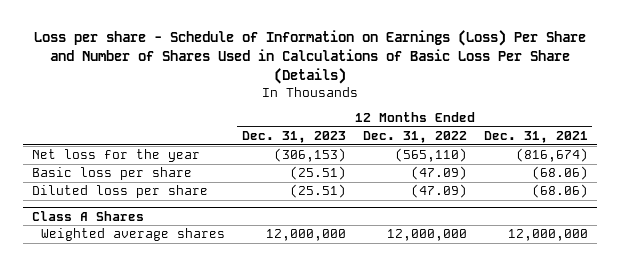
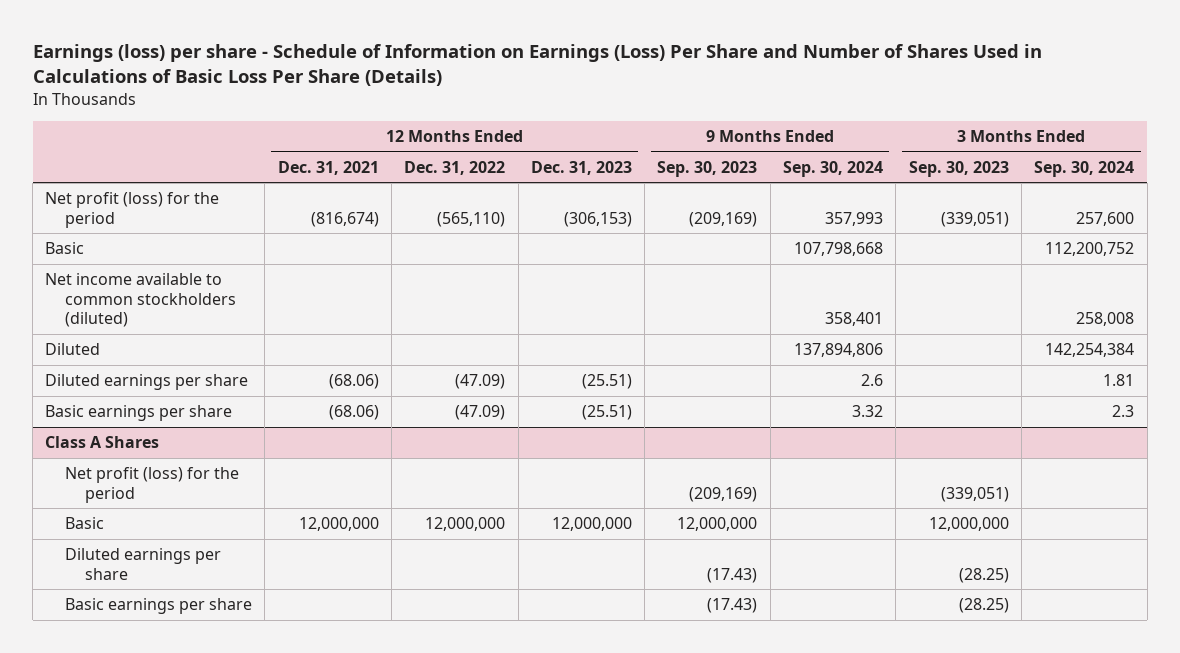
- Loss per share - Schedule of Information on Earnings (Loss) Per Share and Number of Shares Used in Calculations of Basic Loss Per Share (Details)
+ Earnings (loss) per share - Schedule of Information on Earnings (Loss) Per Share and Number of Shares Used in Calculations of Basic Loss Per Share (Details)
- | 12 Months Ended Dec. 31, 2023 | 12 Months Ended Dec. 31, 2022 | 12 Months Ended Dec. 31, 2021
+ | 12 Months Ended Dec. 31, 2021 | 12 Months Ended Dec. 31, 2022 | 12 Months Ended Dec. 31, 2023 | 9 Months Ended Sep. 30, 2023 | 9 Months Ended Sep. 30, 2024 | 3 Months Ended Sep. 30, 2023 | 3 Months Ended Sep. 30, 2024
- Net loss for the year | (306,153) | (565,110) | (816,674)
- Basic loss per share | (25.51) | (47.09) | (68.06)
- Diluted loss per share | (25.51) | (47.09) | (68.06)
+ Net profit (loss) for the period | (816,674) | (565,110) | (306,153) | (209,169) | 357,993 | (339,051) | 257,600
+ Basic | | | | | 107,798,668 | | 112,200,752
+ Net income available to common stockholders (diluted) | | | | | 358,401 | | 258,008
+ Diluted | | | | | 137,894,806 | | 142,254,384
+ Diluted earnings per share | (68.06) | (47.09) | (25.51) | | 2.6 | | 1.81
+ Basic earnings per share | (68.06) | (47.09) | (25.51) | | 3.32 | | 2.3
@ Class A Shares
- Weighted average shares | 12,000,000 | 12,000,000 | 12,000,000
+ Net profit (loss) for the period | | | | (209,169) | | (339,051) |
+ Basic | 12,000,000 | 12,000,000 | 12,000,000 | 12,000,000 | | 12,000,000 |
+ Diluted earnings per share | | | | (17.43) | | (28.25) |
+ Basic earnings per share | | | | (17.43) | | (28.25) |

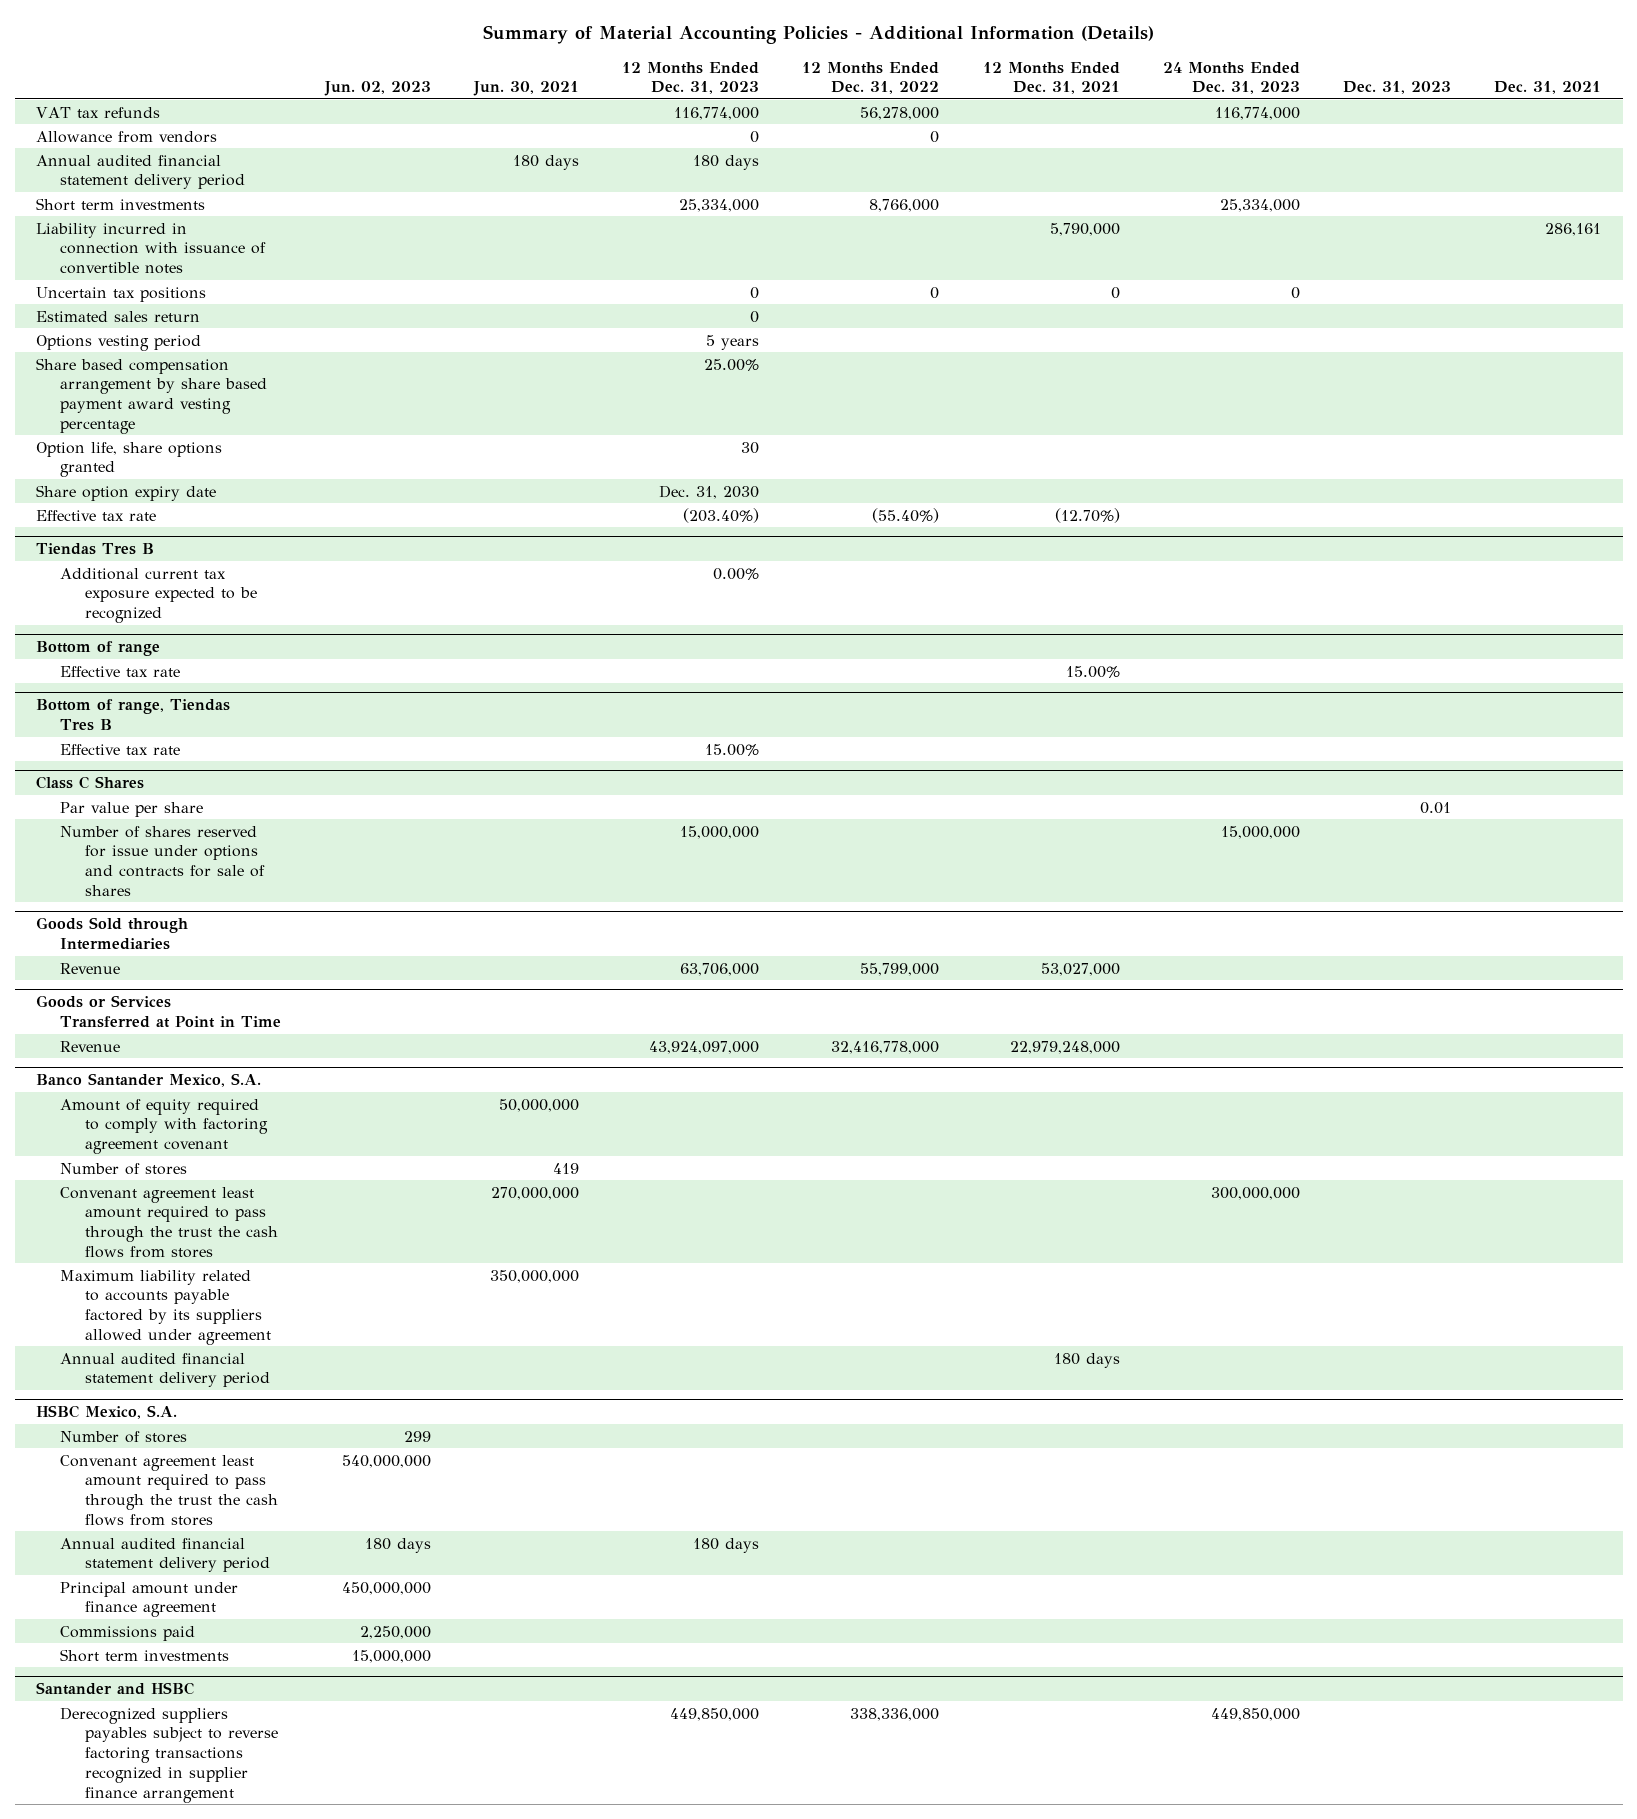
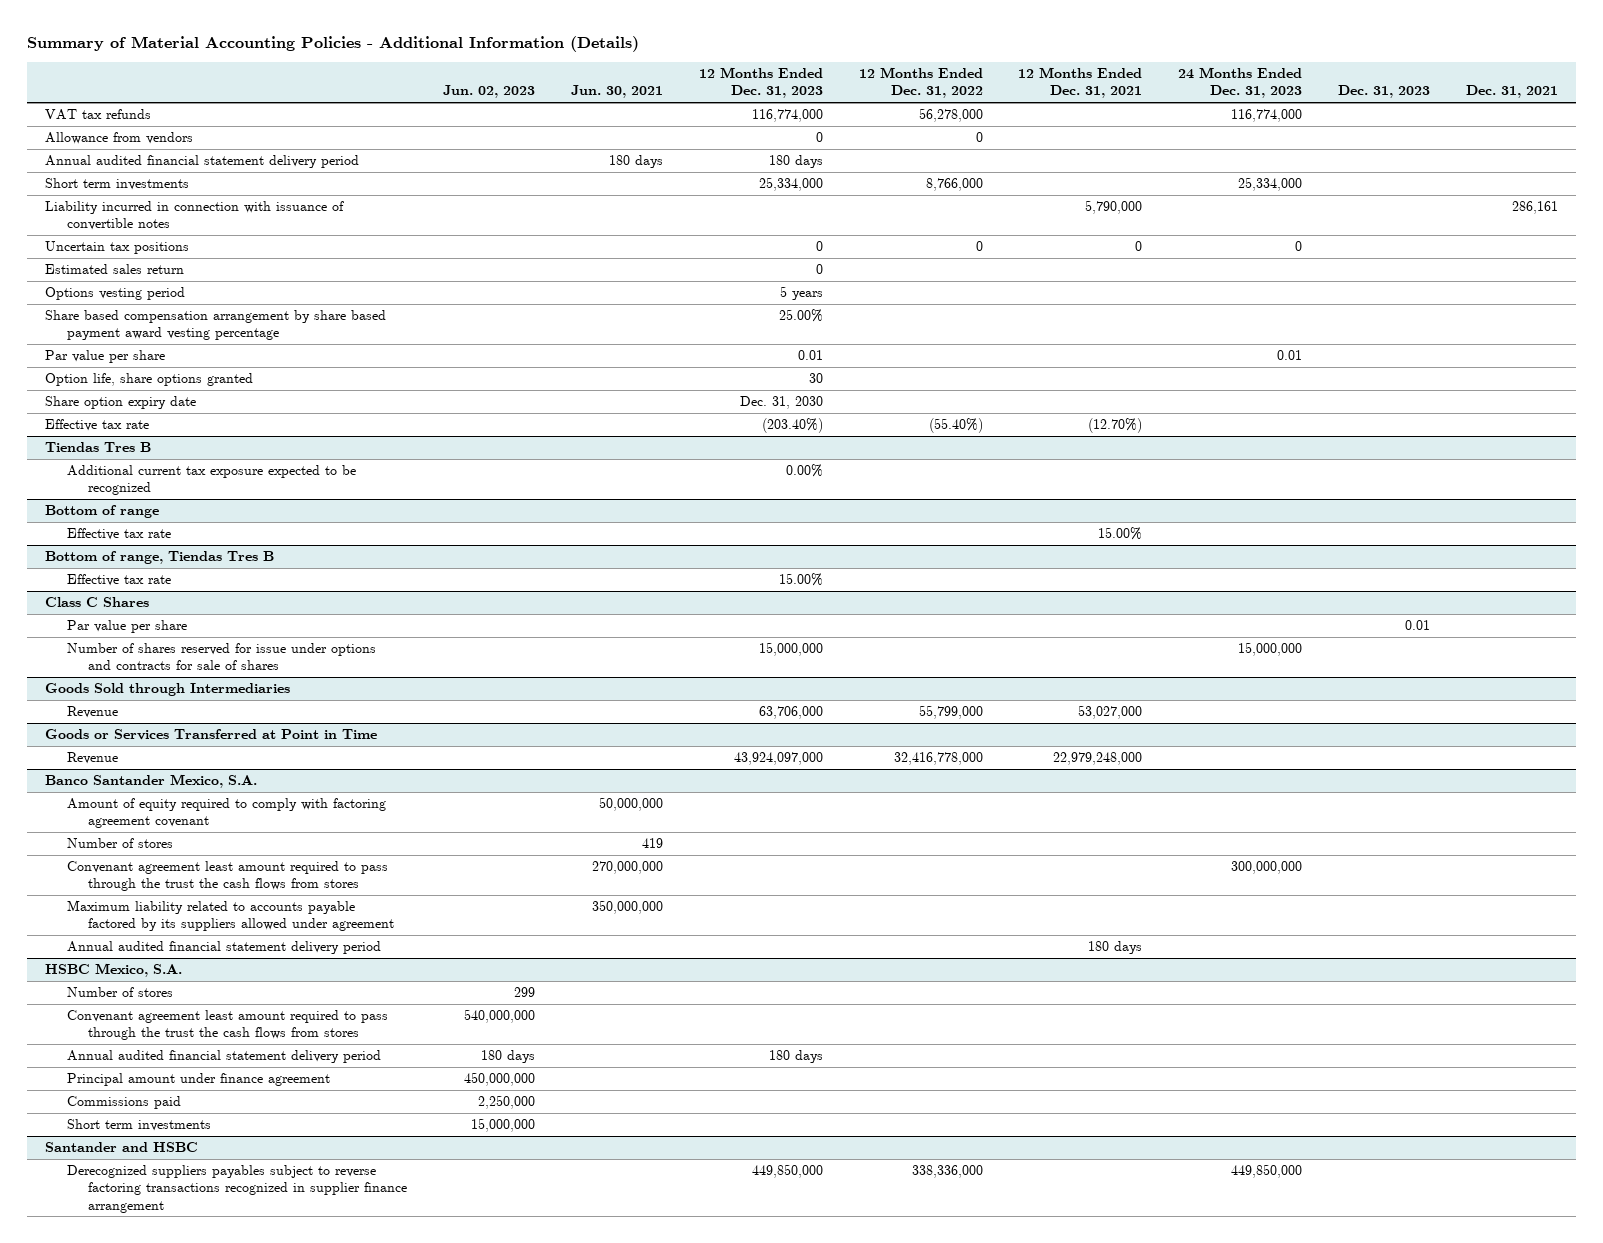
+ Par value per share | | | 0.01 | | | 0.01 | |

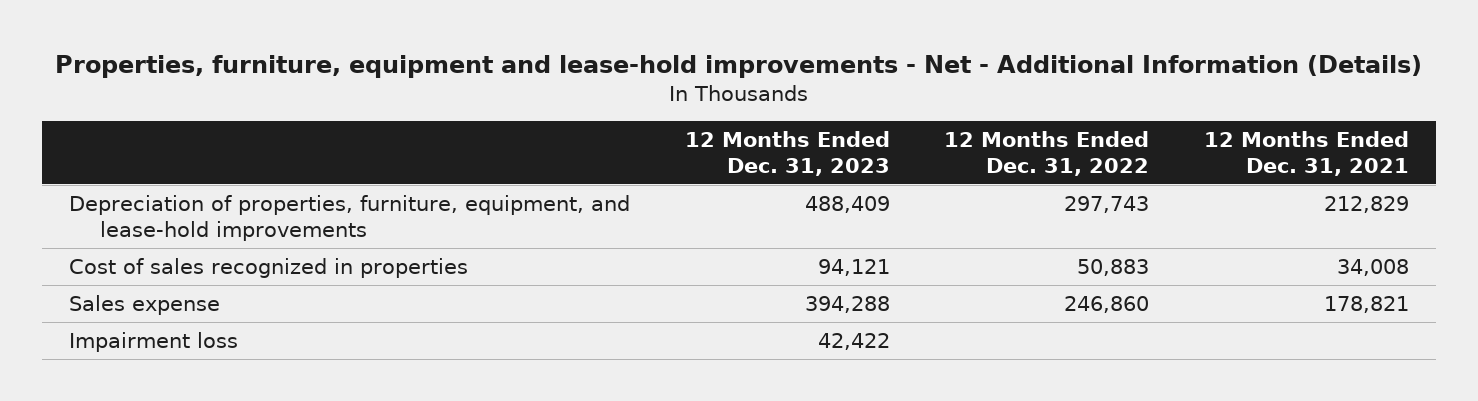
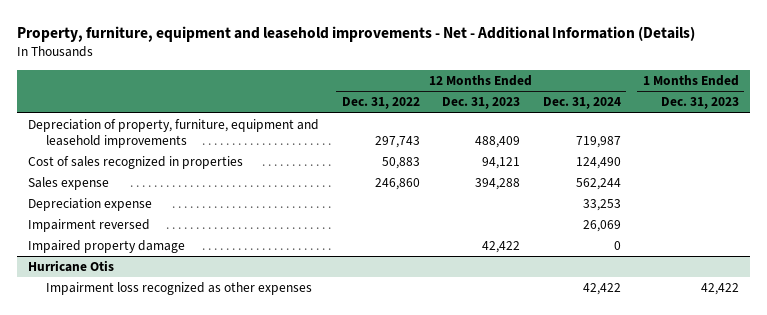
- Properties, furniture, equipment and lease-hold improvements - Net - Additional Information (Details)
+ Property, furniture, equipment and leasehold improvements - Net - Additional Information (Details)
- | 12 Months Ended Dec. 31, 2023 | 12 Months Ended Dec. 31, 2022 | 12 Months Ended Dec. 31, 2021
+ | 12 Months Ended Dec. 31, 2022 | 12 Months Ended Dec. 31, 2023 | 12 Months Ended Dec. 31, 2024 | 1 Months Ended Dec. 31, 2023
- Depreciation of properties, furniture, equipment, and lease-hold improvements | 488,409 | 297,743 | 212,829
+ Depreciation of property, furniture, equipment and leasehold improvements | 297,743 | 488,409 | 719,987 |
- Impairment loss | 42,422 | |
+ Depreciation expense | | | 33,253 |
+ Impairment reversed | | | 26,069 |
+ Impaired property damage | | 42,422 | 0 |
+ Hurricane Otis
+ Impairment loss recognized as other expenses | | | 42,422 | 42,422

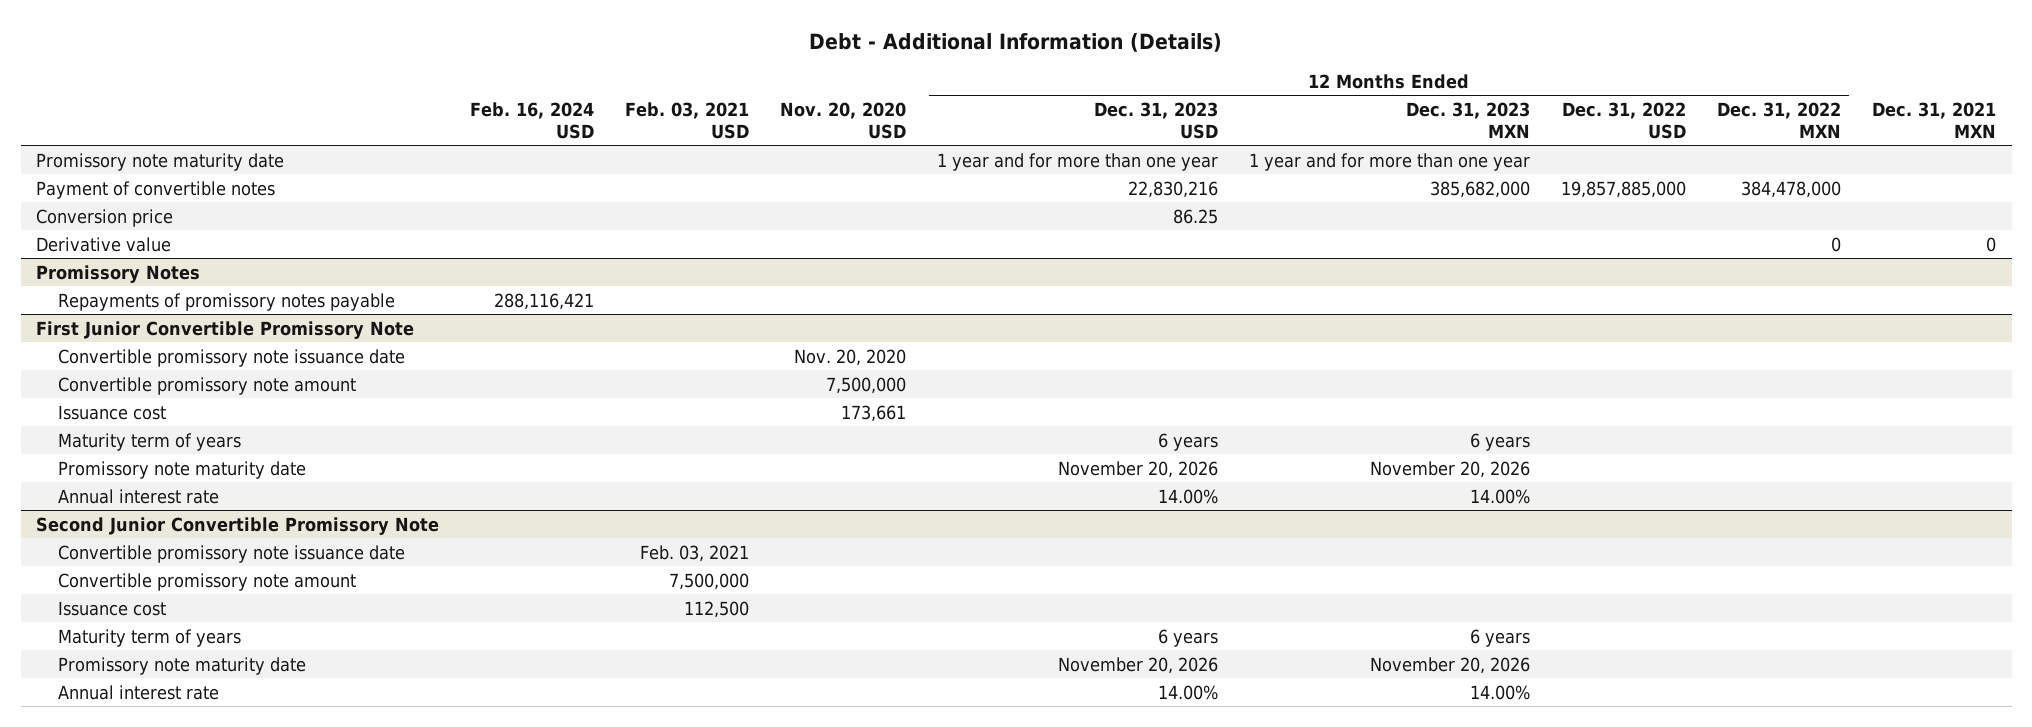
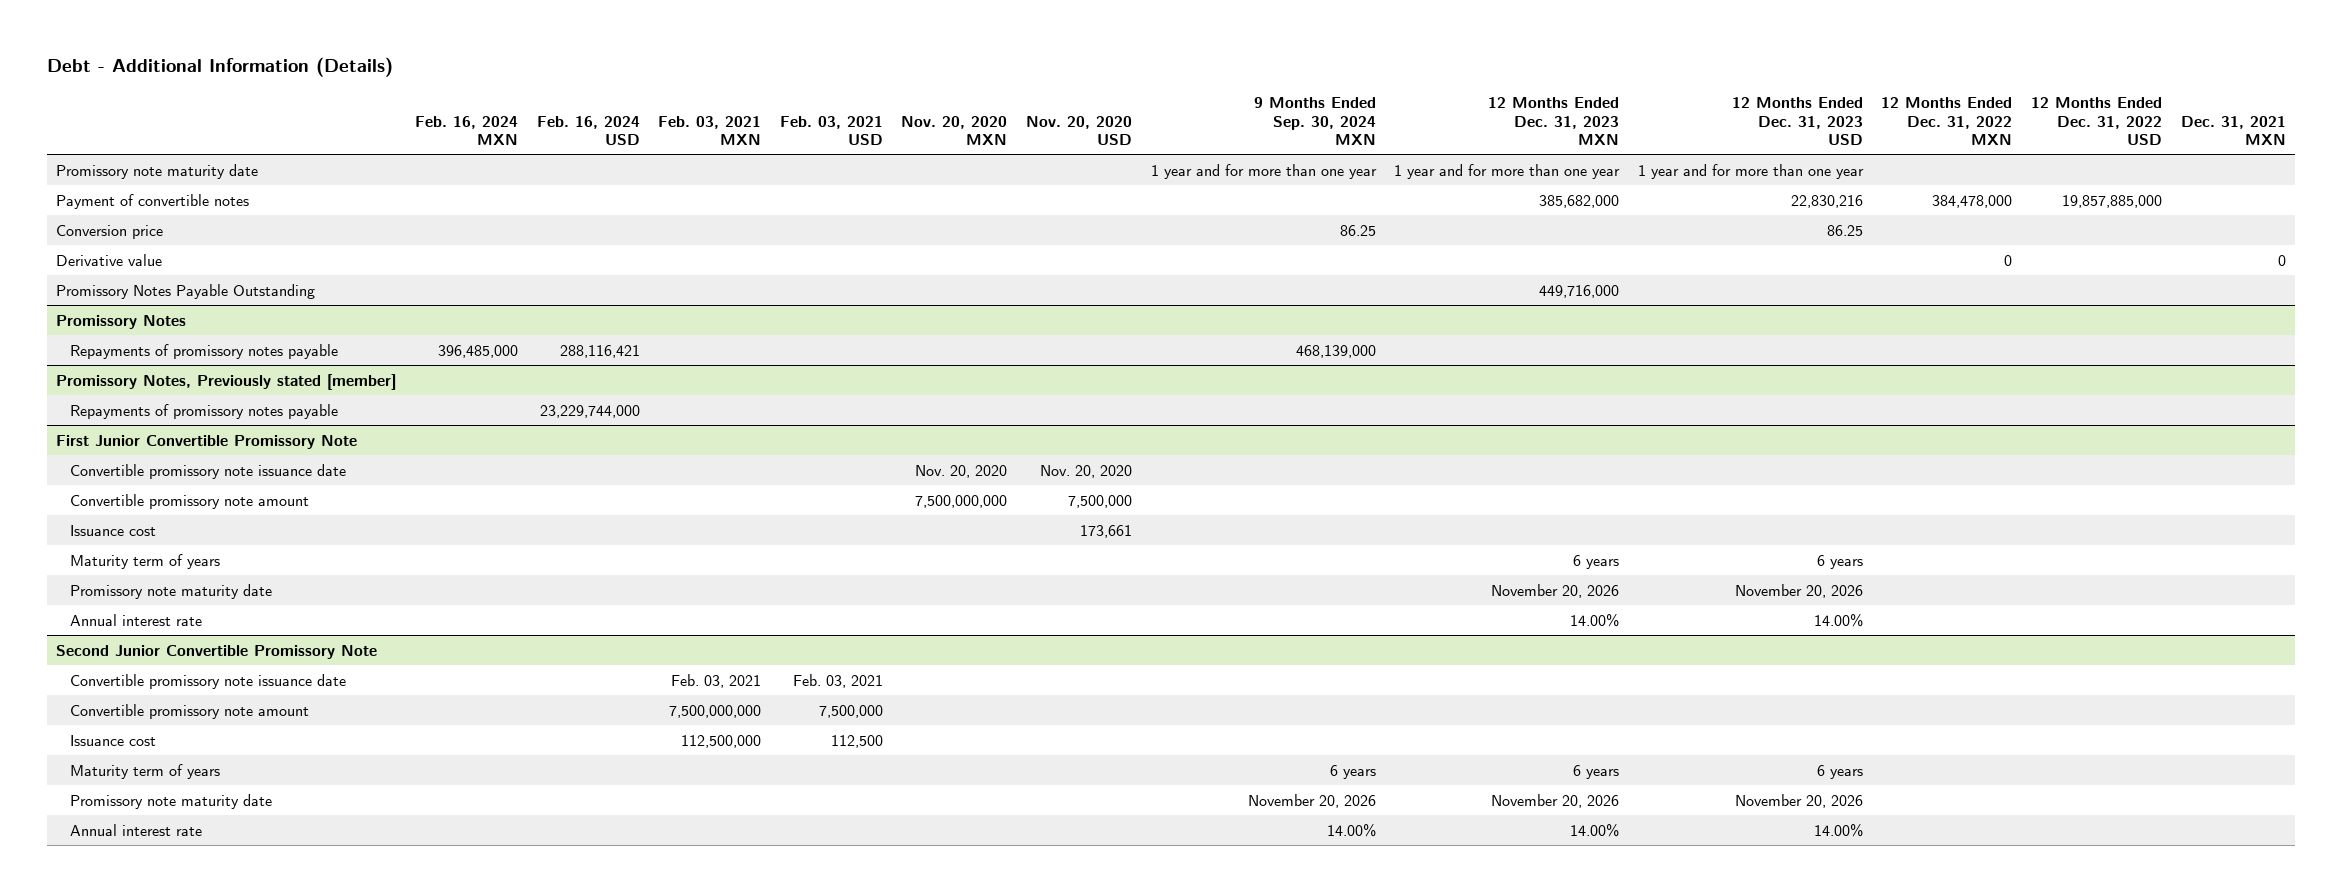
- | Feb. 16, 2024 USD | Feb. 03, 2021 USD | Nov. 20, 2020 USD | 12 Months Ended Dec. 31, 2023 USD | 12 Months Ended Dec. 31, 2023 MXN | 12 Months Ended Dec. 31, 2022 USD | 12 Months Ended Dec. 31, 2022 MXN | Dec. 31, 2021 MXN
+ | Feb. 16, 2024 MXN | Feb. 16, 2024 USD | Feb. 03, 2021 MXN | Feb. 03, 2021 USD | Nov. 20, 2020 MXN | Nov. 20, 2020 USD | 9 Months Ended Sep. 30, 2024 MXN | 12 Months Ended Dec. 31, 2023 MXN | 12 Months Ended Dec. 31, 2023 USD | 12 Months Ended Dec. 31, 2022 MXN | 12 Months Ended Dec. 31, 2022 USD | Dec. 31, 2021 MXN
+ Promissory Notes Payable Outstanding | | | | | | | | 449,716,000 | | | |
+ Promissory Notes, Previously stated [member]
+ Repayments of promissory notes payable | | 23,229,744,000 | | | | | | | | | |

